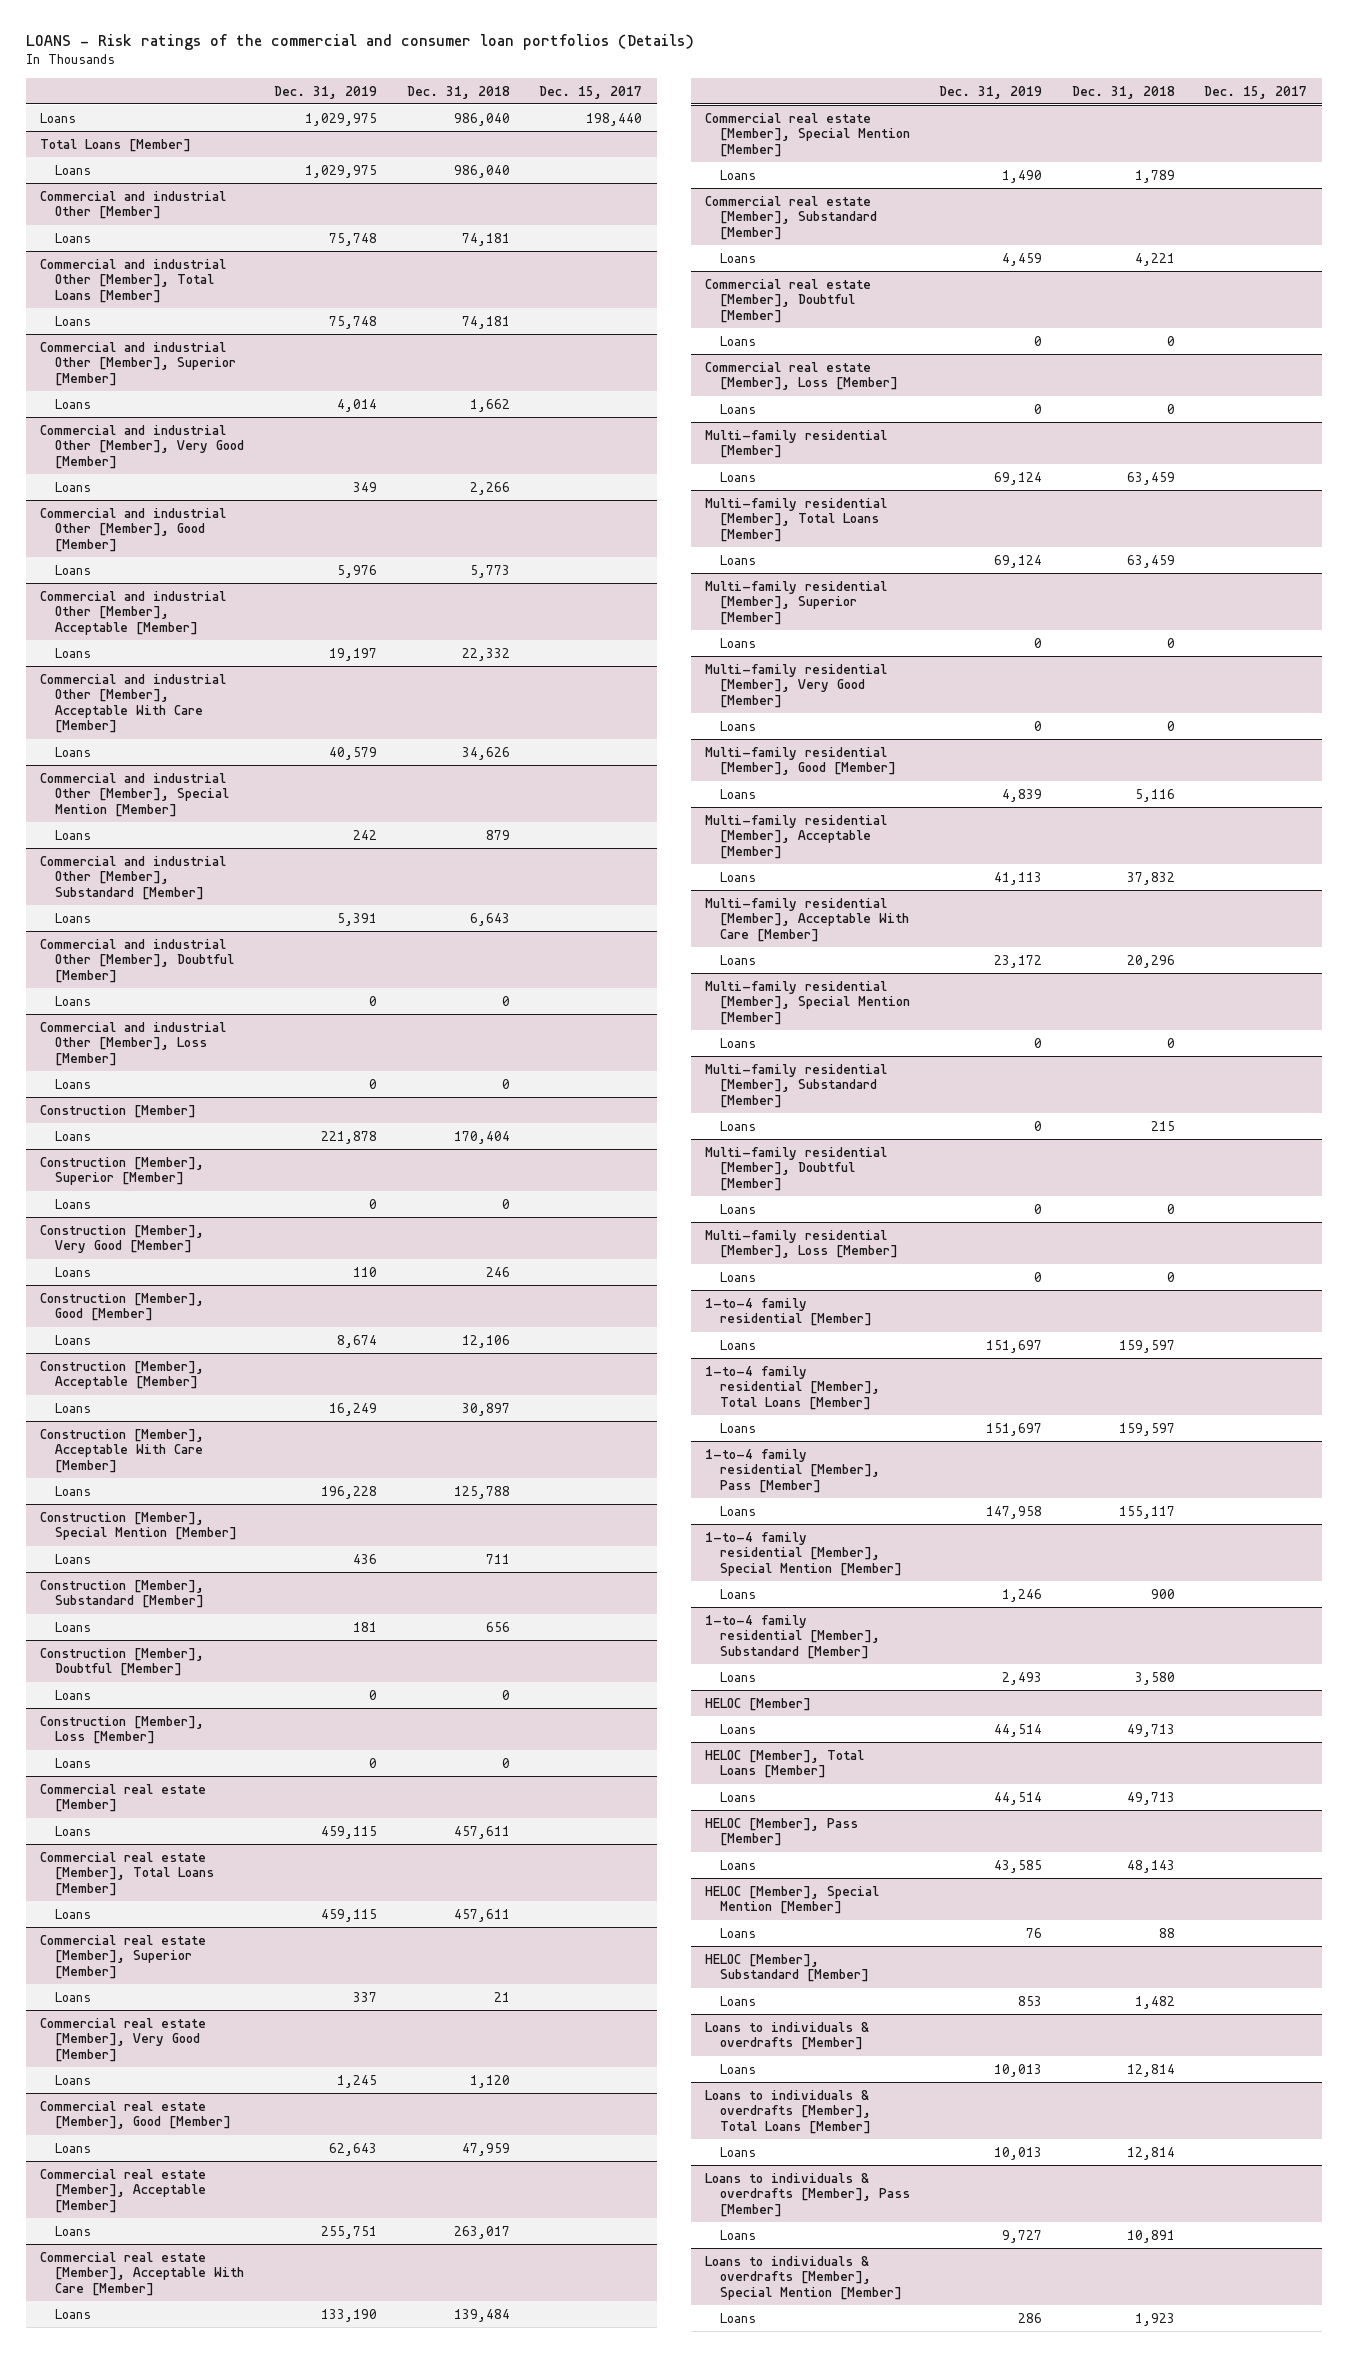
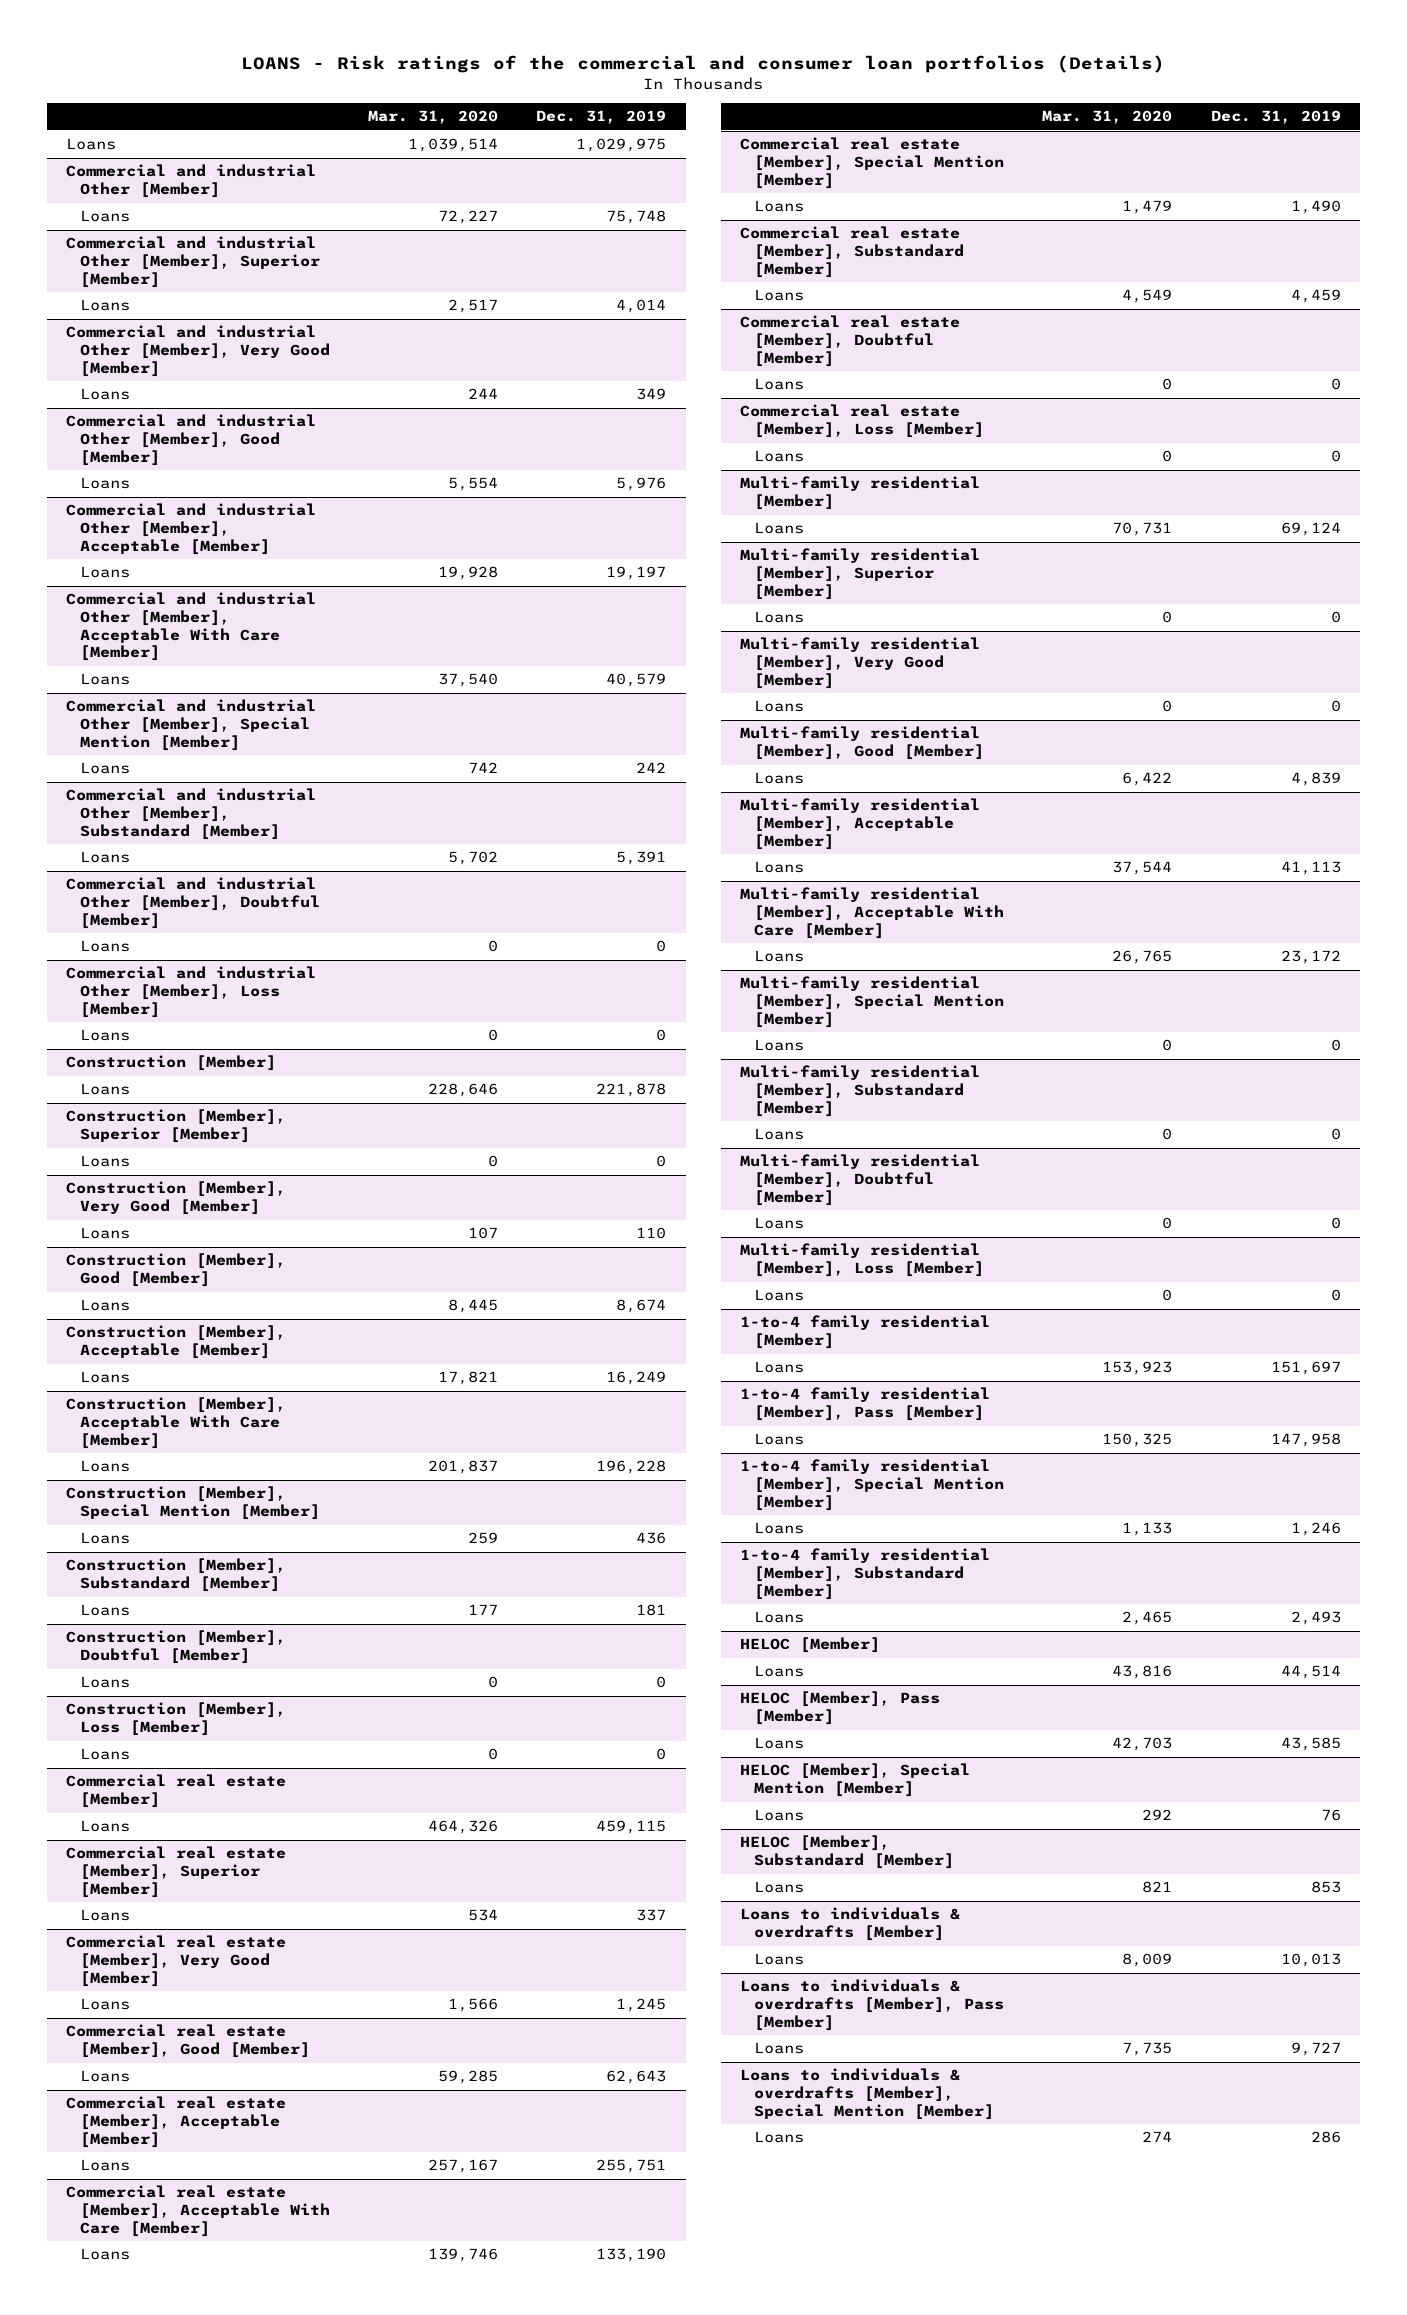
- | Dec. 31, 2019 | Dec. 31, 2018 | Dec. 15, 2017
+ | Mar. 31, 2020 | Dec. 31, 2019
- Total Loans [Member]
- Loans | 1,029,975 | 986,040 |
- Commercial and industrial Other [Member], Total Loans [Member]
- Loans | 75,748 | 74,181 |
- Commercial real estate [Member], Total Loans [Member]
- Loans | 459,115 | 457,611 |
- Multi-family residential [Member], Total Loans [Member]
- Loans | 69,124 | 63,459 |
- 1-to-4 family residential [Member], Total Loans [Member]
- Loans | 151,697 | 159,597 |
- HELOC [Member], Total Loans [Member]
- Loans | 44,514 | 49,713 |
- Loans to individuals & overdrafts [Member], Total Loans [Member]
- Loans | 10,013 | 12,814 |

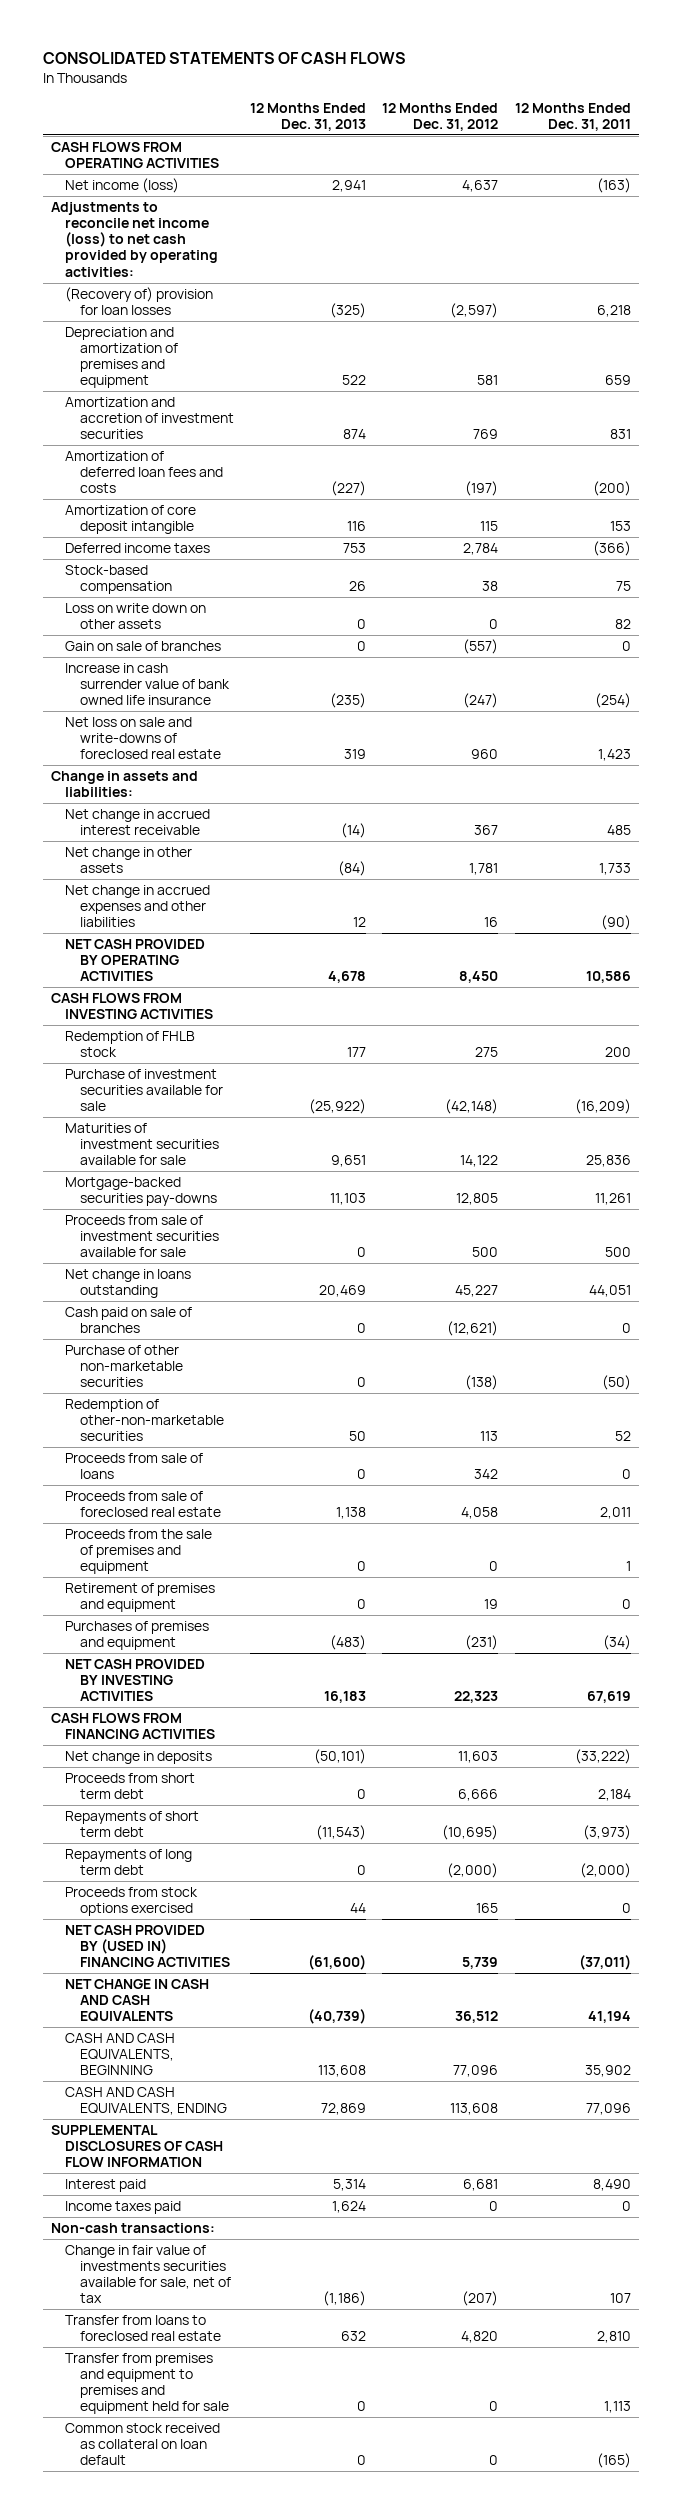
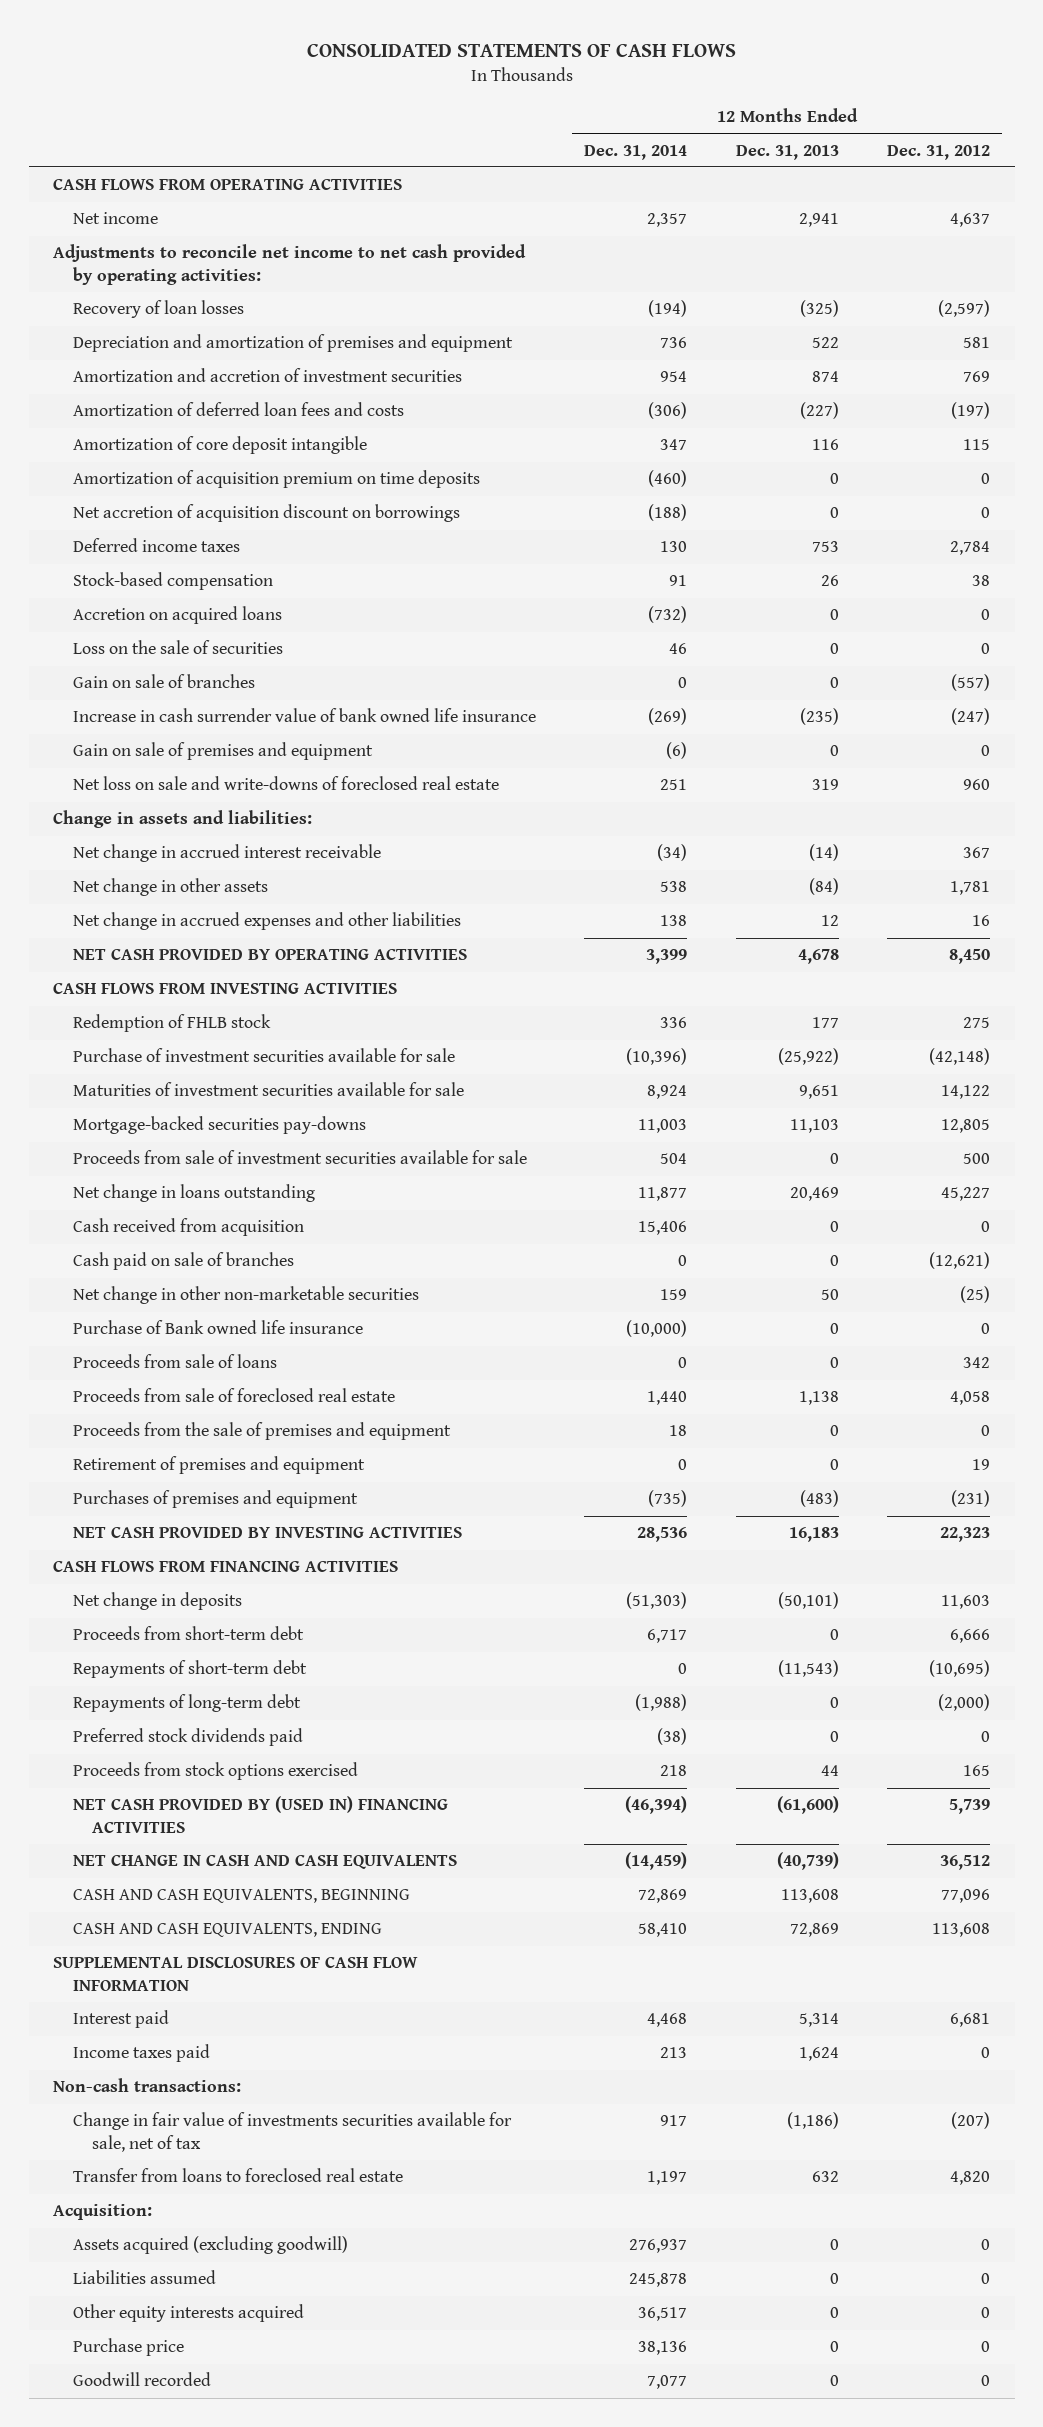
- | 12 Months Ended Dec. 31, 2013 | 12 Months Ended Dec. 31, 2012 | 12 Months Ended Dec. 31, 2011
+ | 12 Months Ended Dec. 31, 2014 | 12 Months Ended Dec. 31, 2013 | 12 Months Ended Dec. 31, 2012
- Net income (loss) | 2,941 | 4,637 | (163)
- Adjustments to reconcile net income (loss) to net cash provided by operating activities:
- (Recovery of) provision for loan losses | (325) | (2,597) | 6,218
+ Net income | 2,357 | 2,941 | 4,637
+ Adjustments to reconcile net income to net cash provided by operating activities:
+ Recovery of loan losses | (194) | (325) | (2,597)
+ Amortization of acquisition premium on time deposits | (460) | 0 | 0
+ Net accretion of acquisition discount on borrowings | (188) | 0 | 0
- Loss on write down on other assets | 0 | 0 | 82
+ Accretion on acquired loans | (732) | 0 | 0
+ Loss on the sale of securities | 46 | 0 | 0
+ Gain on sale of premises and equipment | (6) | 0 | 0
+ Cash received from acquisition | 15,406 | 0 | 0
- Purchase of other non-marketable securities | 0 | (138) | (50)
- Redemption of other-non-marketable securities | 50 | 113 | 52
+ Net change in other non-marketable securities | 159 | 50 | (25)
+ Purchase of Bank owned life insurance | (10,000) | 0 | 0
- Proceeds from short term debt | 0 | 6,666 | 2,184
- Repayments of short term debt | (11,543) | (10,695) | (3,973)
- Repayments of long term debt | 0 | (2,000) | (2,000)
+ Proceeds from short-term debt | 6,717 | 0 | 6,666
+ Repayments of short-term debt | 0 | (11,543) | (10,695)
+ Repayments of long-term debt | (1,988) | 0 | (2,000)
+ Preferred stock dividends paid | (38) | 0 | 0
- Transfer from premises and equipment to premises and equipment held for sale | 0 | 0 | 1,113
- Common stock received as collateral on loan default | 0 | 0 | (165)
+ Acquisition:
+ Assets acquired (excluding goodwill) | 276,937 | 0 | 0
+ Liabilities assumed | 245,878 | 0 | 0
+ Other equity interests acquired | 36,517 | 0 | 0
+ Purchase price | 38,136 | 0 | 0
+ Goodwill recorded | 7,077 | 0 | 0

